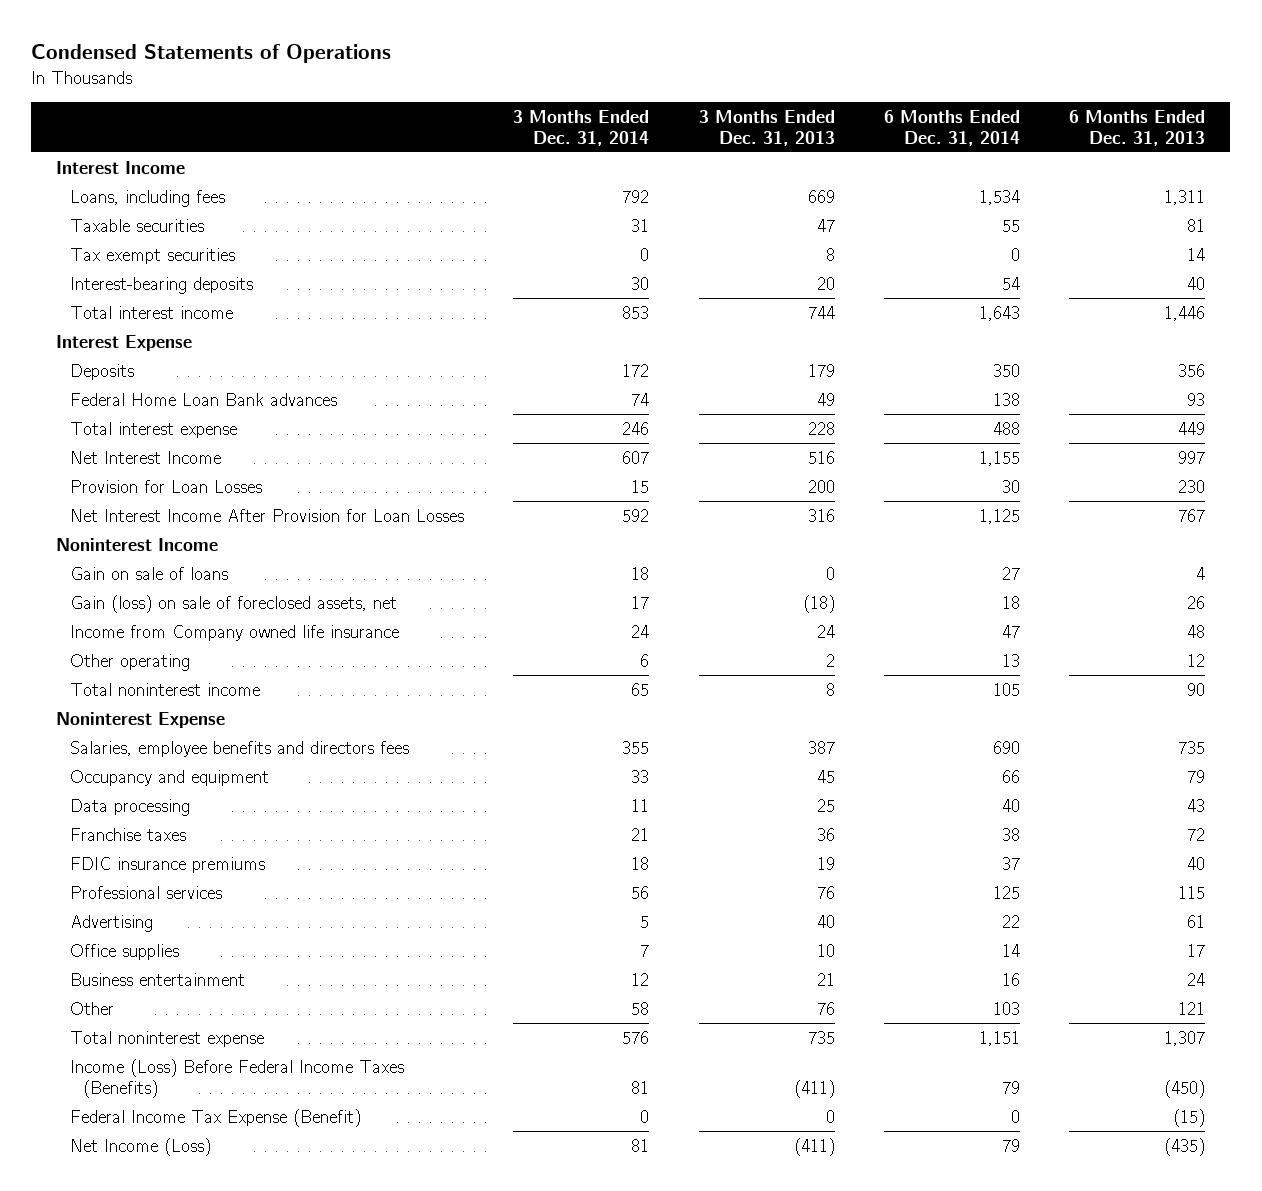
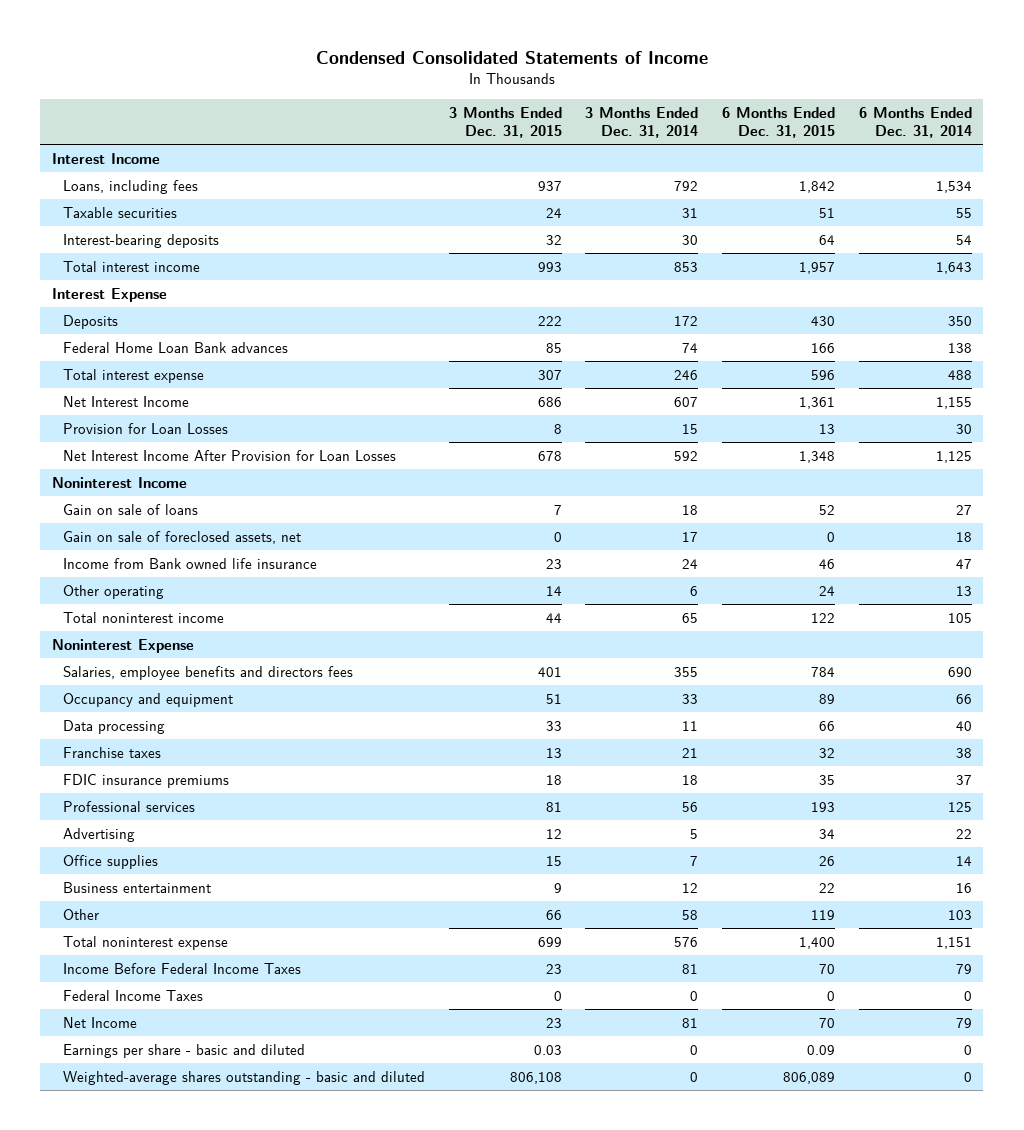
- Condensed Statements of Operations
+ Condensed Consolidated Statements of Income
- | 3 Months Ended Dec. 31, 2014 | 3 Months Ended Dec. 31, 2013 | 6 Months Ended Dec. 31, 2014 | 6 Months Ended Dec. 31, 2013
+ | 3 Months Ended Dec. 31, 2015 | 3 Months Ended Dec. 31, 2014 | 6 Months Ended Dec. 31, 2015 | 6 Months Ended Dec. 31, 2014
- Tax exempt securities | 0 | 8 | 0 | 14
- Gain (loss) on sale of foreclosed assets, net | 17 | (18) | 18 | 26
- Income from Company owned life insurance | 24 | 24 | 47 | 48
+ Gain on sale of foreclosed assets, net | 0 | 17 | 0 | 18
+ Income from Bank owned life insurance | 23 | 24 | 46 | 47
- Income (Loss) Before Federal Income Taxes (Benefits) | 81 | (411) | 79 | (450)
- Federal Income Tax Expense (Benefit) | 0 | 0 | 0 | (15)
- Net Income (Loss) | 81 | (411) | 79 | (435)
+ Income Before Federal Income Taxes | 23 | 81 | 70 | 79
+ Federal Income Taxes | 0 | 0 | 0 | 0
+ Net Income | 23 | 81 | 70 | 79
+ Earnings per share - basic and diluted | 0.03 | 0 | 0.09 | 0
+ Weighted-average shares outstanding - basic and diluted | 806,108 | 0 | 806,089 | 0

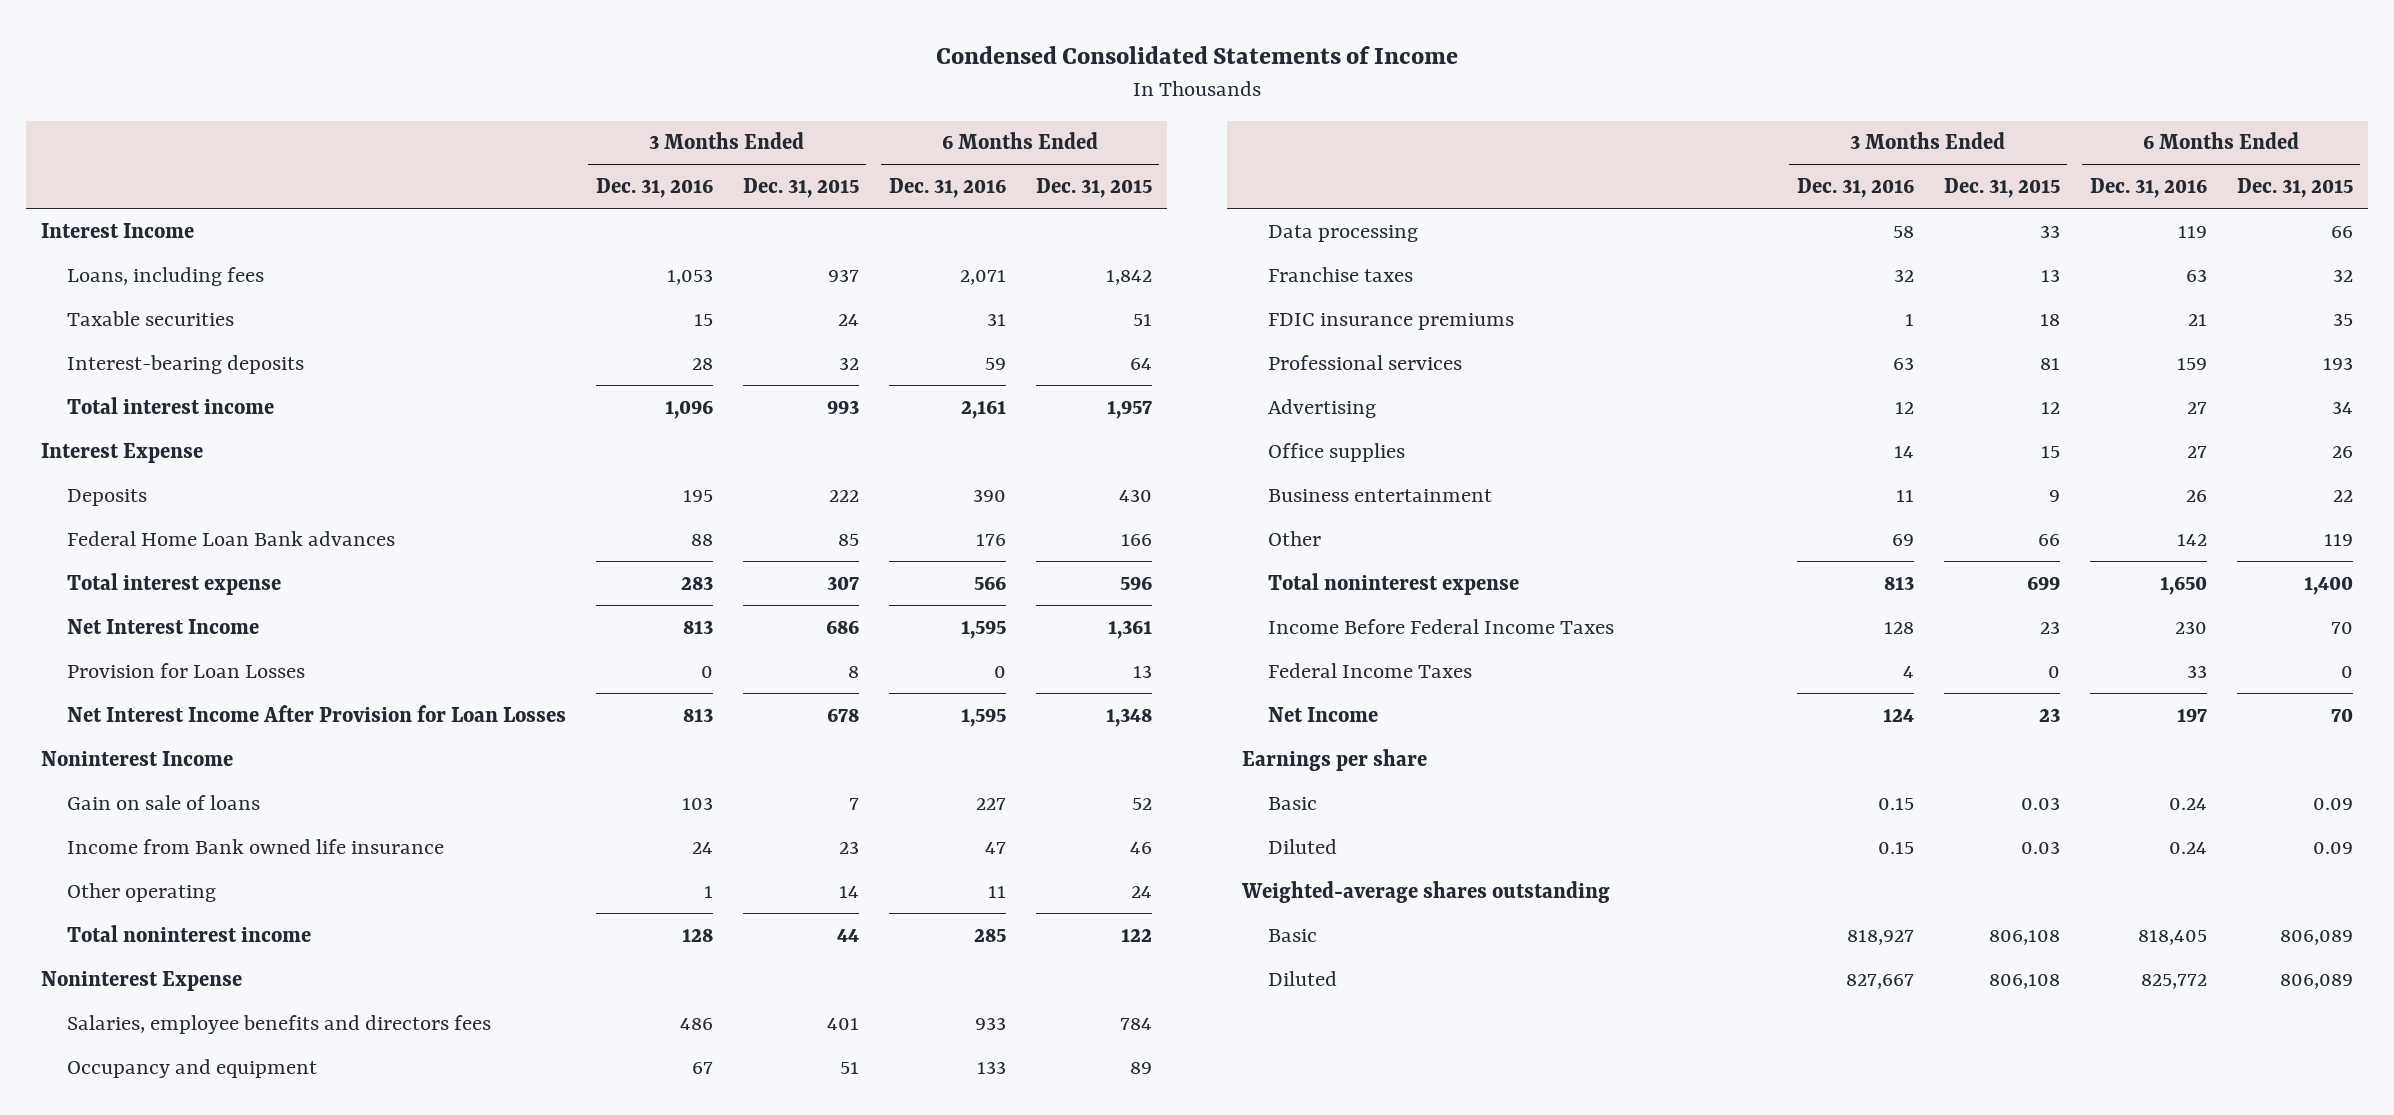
- | 3 Months Ended Dec. 31, 2015 | 3 Months Ended Dec. 31, 2014 | 6 Months Ended Dec. 31, 2015 | 6 Months Ended Dec. 31, 2014
+ | 3 Months Ended Dec. 31, 2016 | 3 Months Ended Dec. 31, 2015 | 6 Months Ended Dec. 31, 2016 | 6 Months Ended Dec. 31, 2015
- Gain on sale of foreclosed assets, net | 0 | 17 | 0 | 18
- Earnings per share - basic and diluted | 0.03 | 0 | 0.09 | 0
- Weighted-average shares outstanding - basic and diluted | 806,108 | 0 | 806,089 | 0
+ Earnings per share
+ Basic | 0.15 | 0.03 | 0.24 | 0.09
+ Diluted | 0.15 | 0.03 | 0.24 | 0.09
+ Weighted-average shares outstanding
+ Basic | 818,927 | 806,108 | 818,405 | 806,089
+ Diluted | 827,667 | 806,108 | 825,772 | 806,089

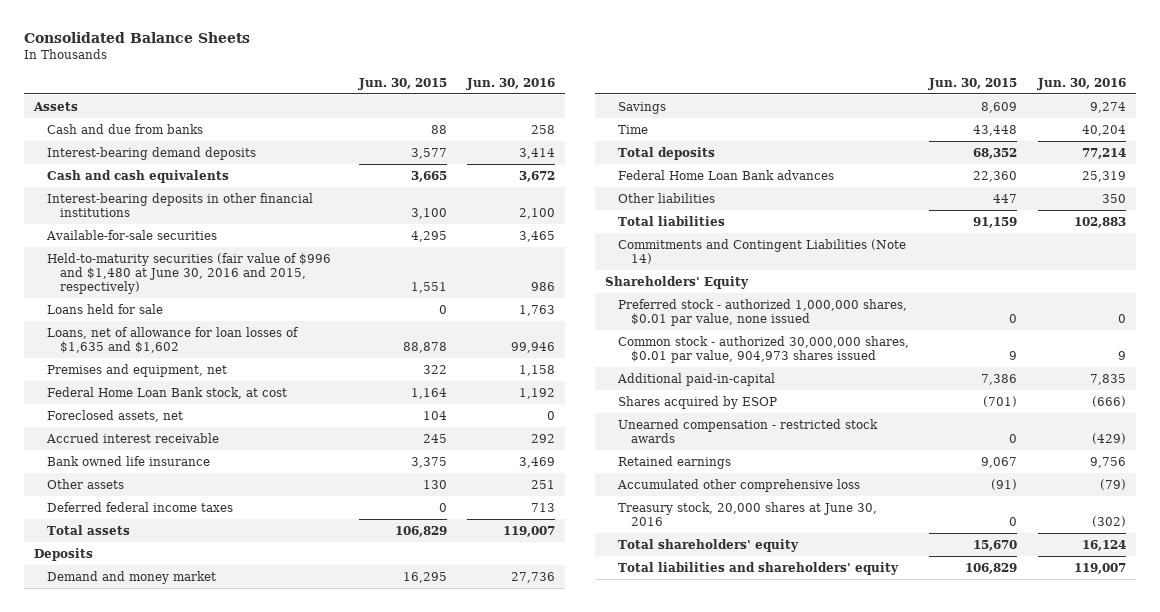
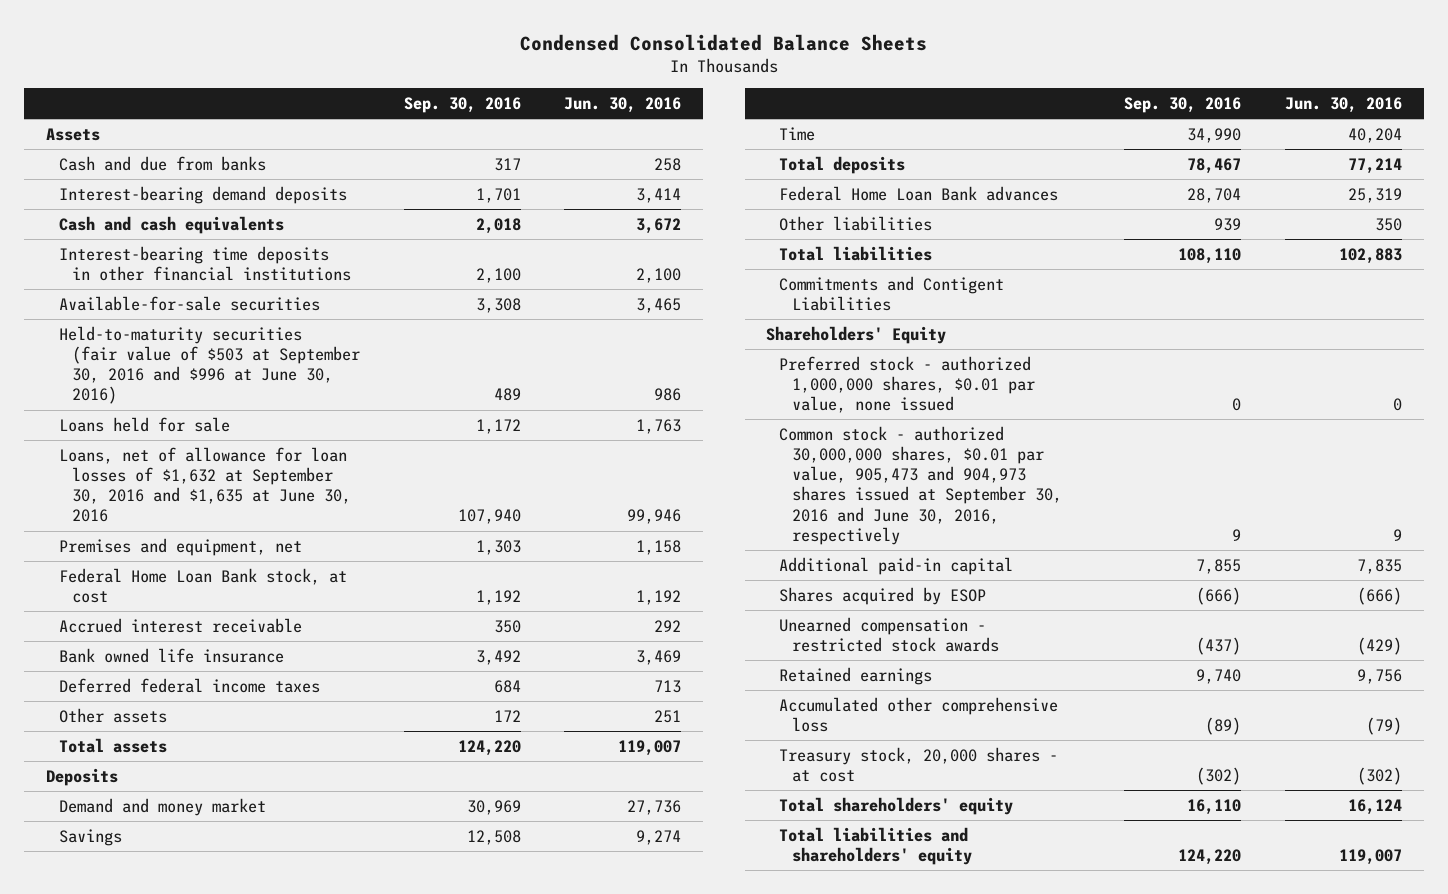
- Consolidated Balance Sheets
+ Condensed Consolidated Balance Sheets
- | Jun. 30, 2015 | Jun. 30, 2016
+ | Sep. 30, 2016 | Jun. 30, 2016
- Interest-bearing deposits in other financial institutions | 3,100 | 2,100
+ Interest-bearing time deposits in other financial institutions | 2,100 | 2,100
- Held-to-maturity securities (fair value of $996 and $1,480 at June 30, 2016 and 2015, respectively) | 1,551 | 986
+ Held-to-maturity securities (fair value of $503 at September 30, 2016 and $996 at June 30, 2016) | 489 | 986
- Loans, net of allowance for loan losses of $1,635 and $1,602 | 88,878 | 99,946
+ Loans, net of allowance for loan losses of $1,632 at September 30, 2016 and $1,635 at June 30, 2016 | 107,940 | 99,946
- Foreclosed assets, net | 104 | 0
moved down: Other assets | 172 | 251
- Commitments and Contingent Liabilities (Note 14)
+ Commitments and Contigent Liabilities
- Common stock - authorized 30,000,000 shares, $0.01 par value, 904,973 shares issued | 9 | 9
- Additional paid-in-capital | 7,386 | 7,835
+ Common stock - authorized 30,000,000 shares, $0.01 par value, 905,473 and 904,973 shares issued at September 30, 2016 and June 30, 2016, respectively | 9 | 9
+ Additional paid-in capital | 7,855 | 7,835
- Treasury stock, 20,000 shares at June 30, 2016 | 0 | (302)
+ Treasury stock, 20,000 shares - at cost | (302) | (302)

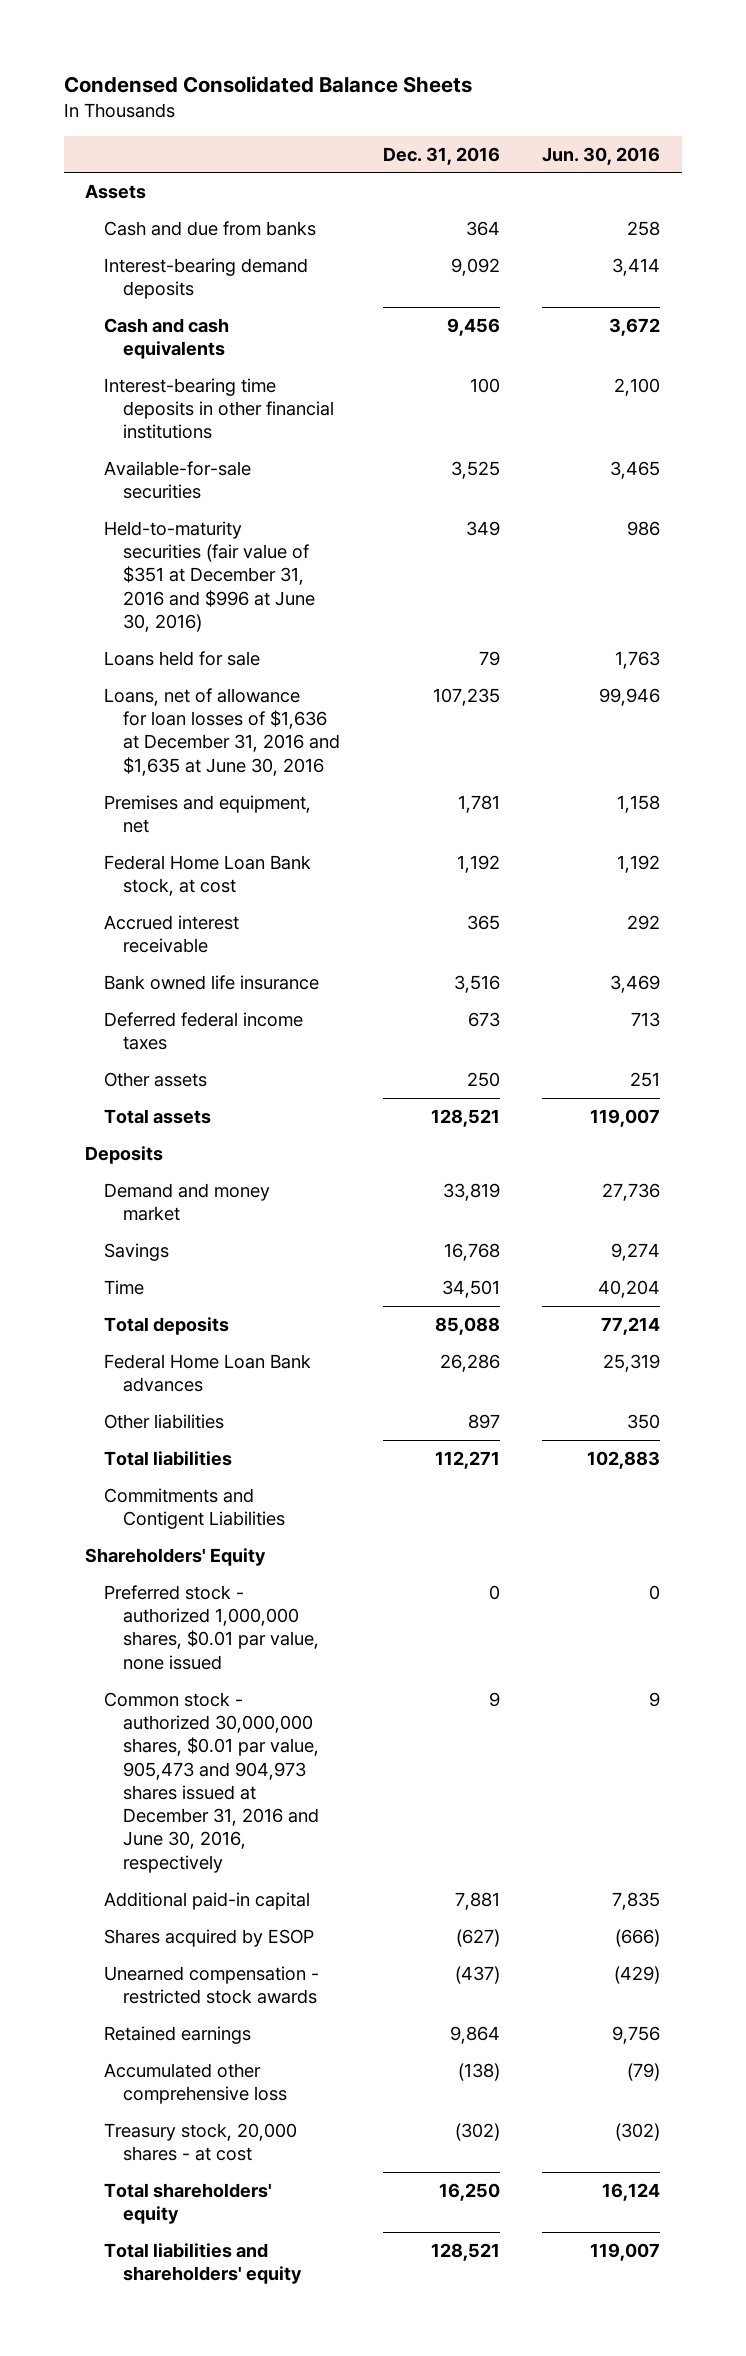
- | Sep. 30, 2016 | Jun. 30, 2016
+ | Dec. 31, 2016 | Jun. 30, 2016
- Held-to-maturity securities (fair value of $503 at September 30, 2016 and $996 at June 30, 2016) | 489 | 986
+ Held-to-maturity securities (fair value of $351 at December 31, 2016 and $996 at June 30, 2016) | 349 | 986
- Loans, net of allowance for loan losses of $1,632 at September 30, 2016 and $1,635 at June 30, 2016 | 107,940 | 99,946
+ Loans, net of allowance for loan losses of $1,636 at December 31, 2016 and $1,635 at June 30, 2016 | 107,235 | 99,946
- Common stock - authorized 30,000,000 shares, $0.01 par value, 905,473 and 904,973 shares issued at September 30, 2016 and June 30, 2016, respectively | 9 | 9
+ Common stock - authorized 30,000,000 shares, $0.01 par value, 905,473 and 904,973 shares issued at December 31, 2016 and June 30, 2016, respectively | 9 | 9

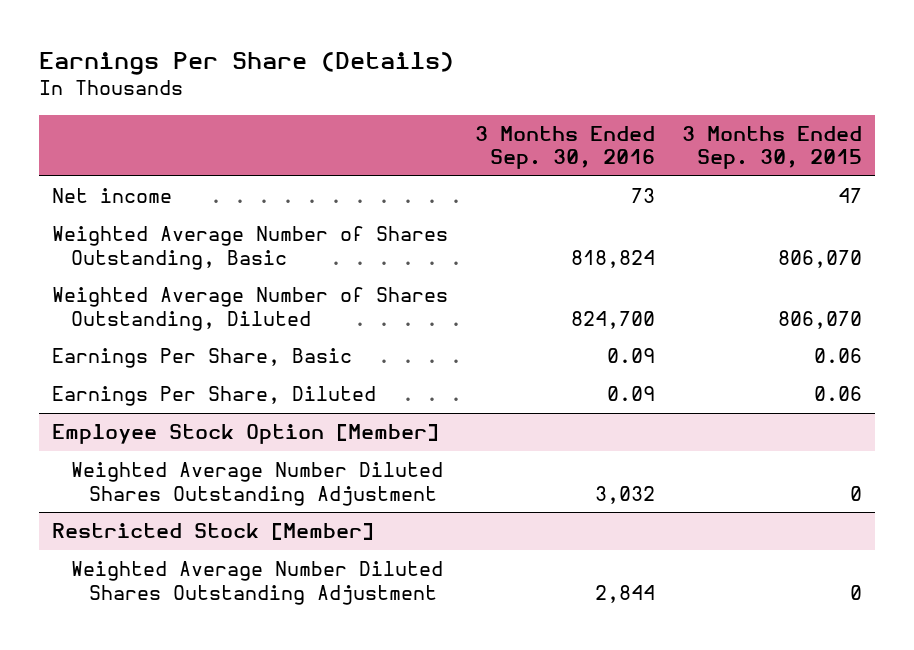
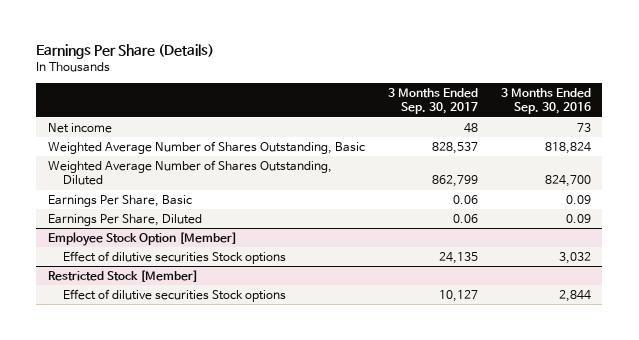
- | 3 Months Ended Sep. 30, 2016 | 3 Months Ended Sep. 30, 2015
+ | 3 Months Ended Sep. 30, 2017 | 3 Months Ended Sep. 30, 2016
@ Employee Stock Option [Member]
- Weighted Average Number Diluted Shares Outstanding Adjustment | 3,032 | 0
+ Effect of dilutive securities Stock options | 24,135 | 3,032
@ Restricted Stock [Member]
- Weighted Average Number Diluted Shares Outstanding Adjustment | 2,844 | 0
+ Effect of dilutive securities Stock options | 10,127 | 2,844

